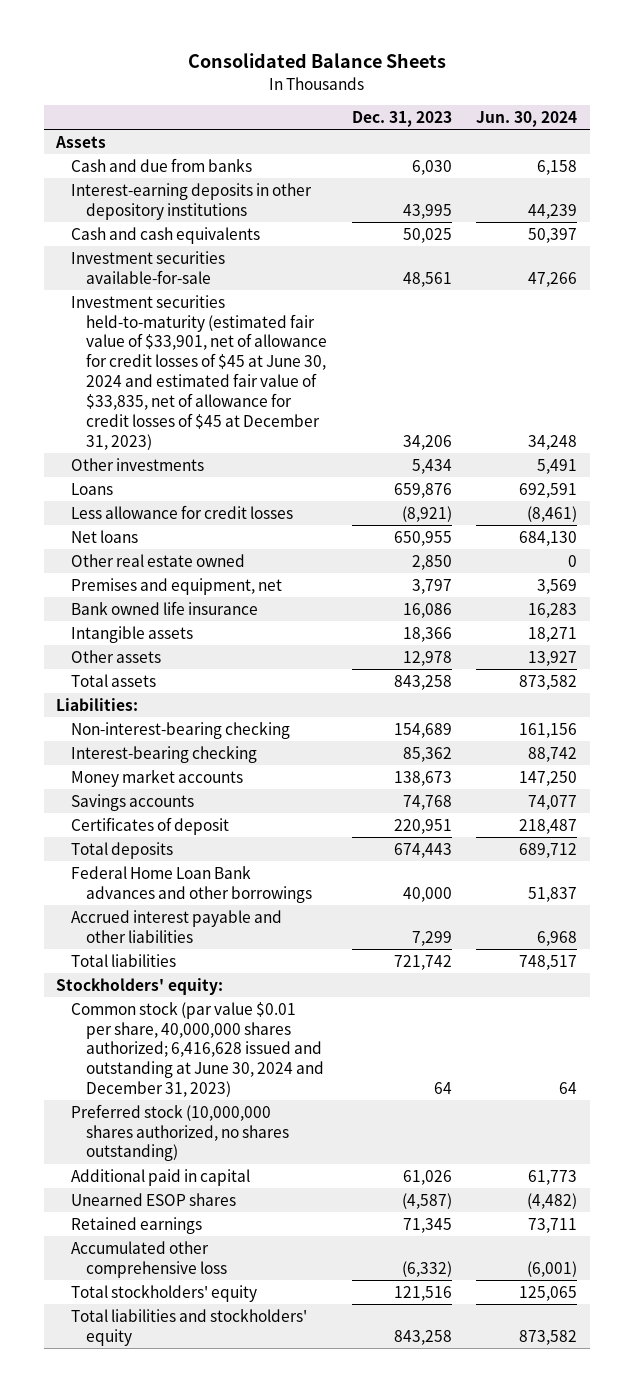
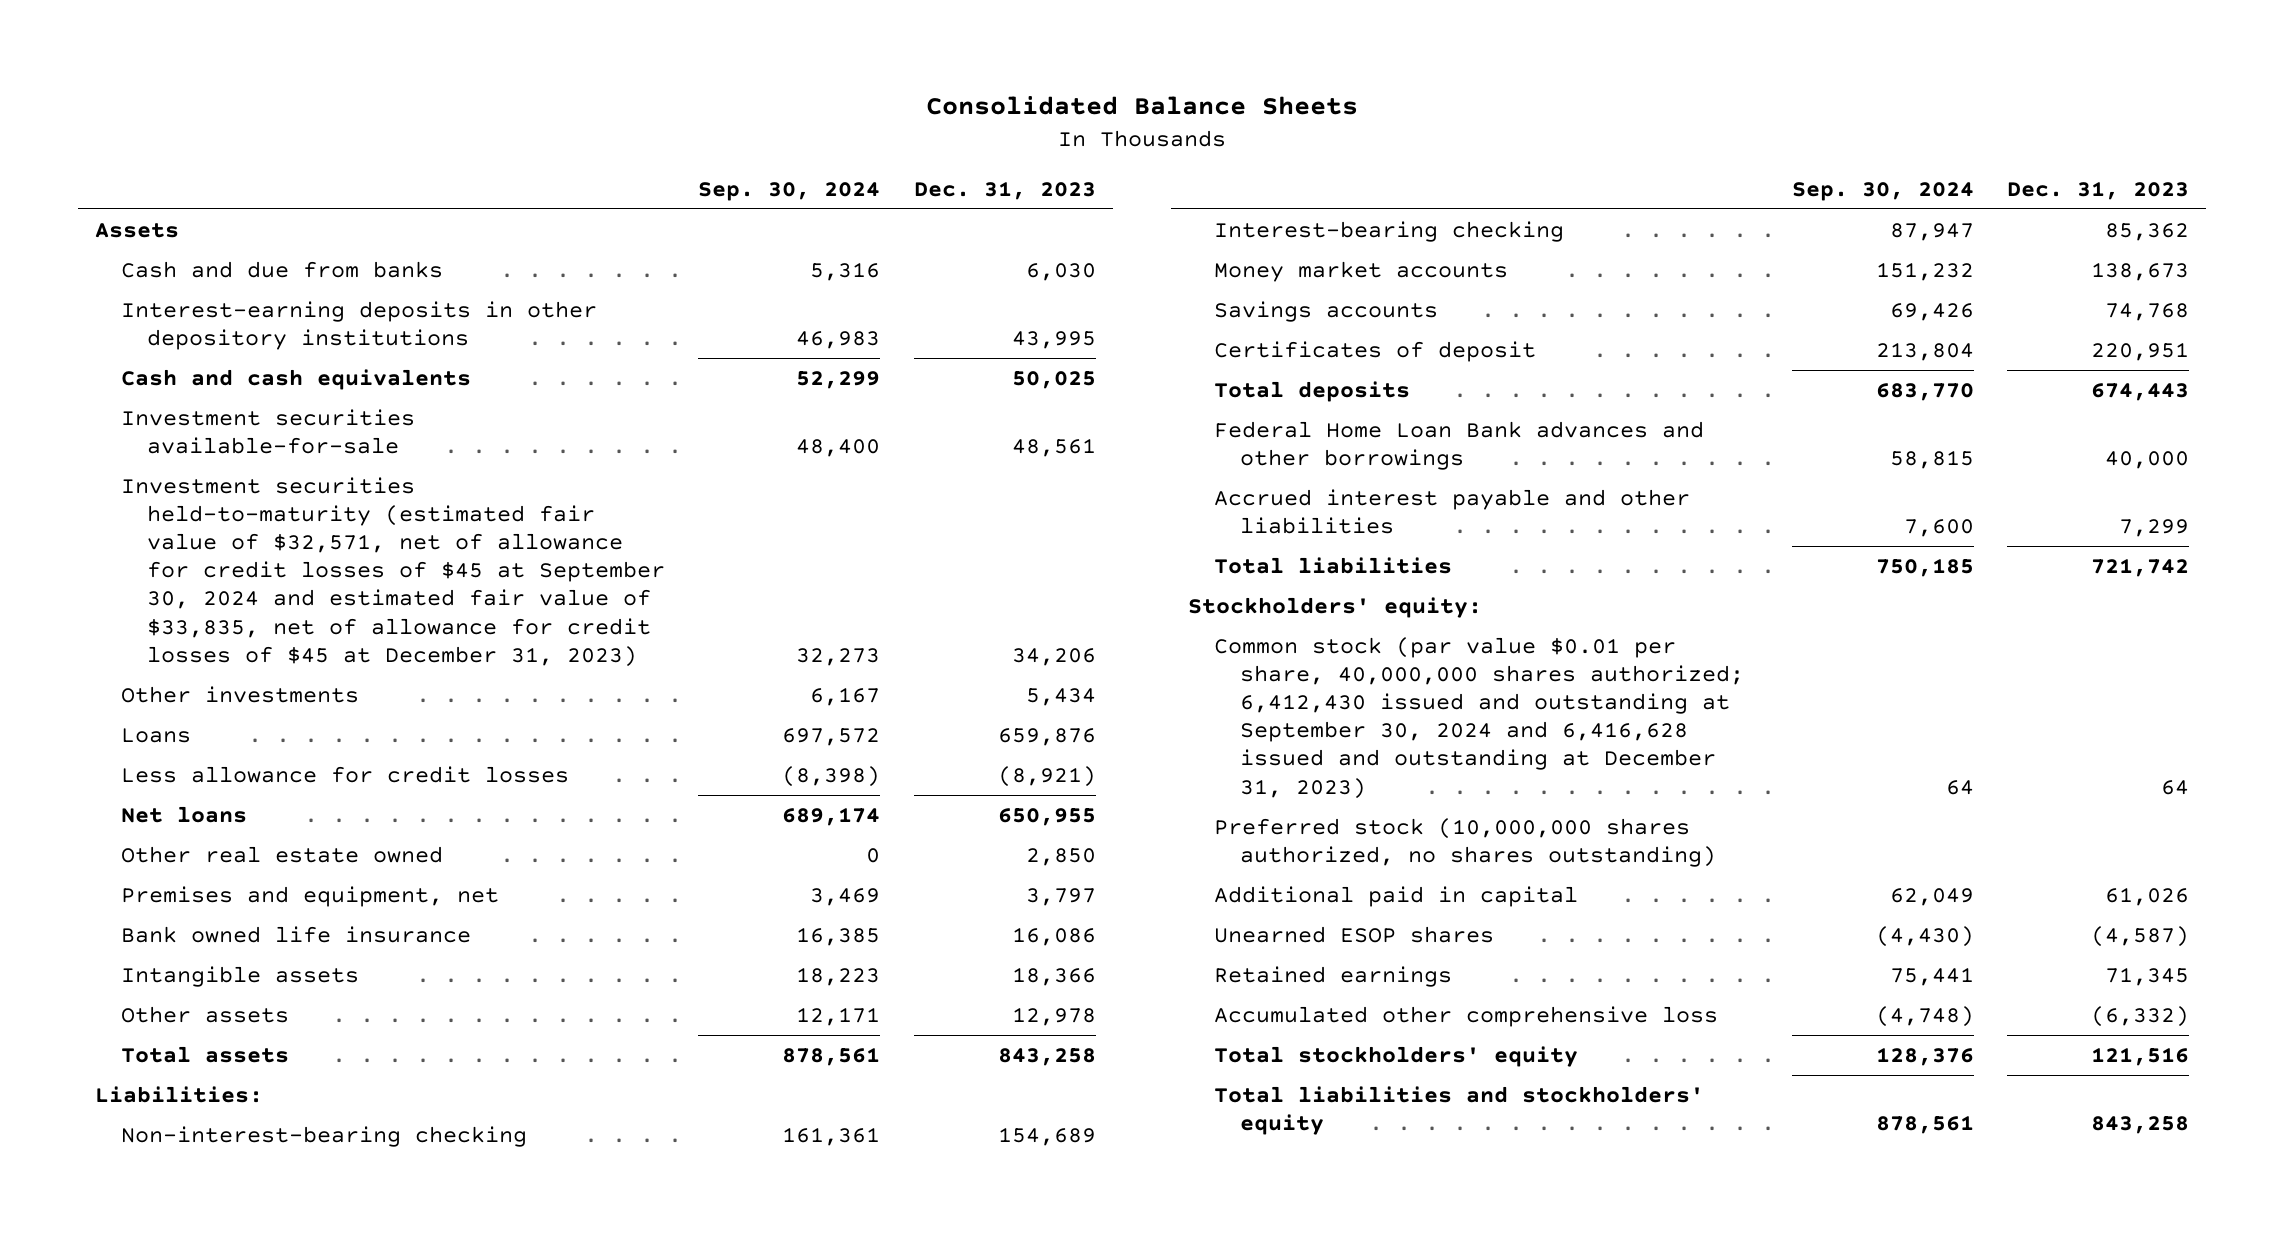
- | Dec. 31, 2023 | Jun. 30, 2024
+ | Sep. 30, 2024 | Dec. 31, 2023
- Investment securities held-to-maturity (estimated fair value of $33,901, net of allowance for credit losses of $45 at June 30, 2024 and estimated fair value of $33,835, net of allowance for credit losses of $45 at December 31, 2023) | 34,206 | 34,248
+ Investment securities held-to-maturity (estimated fair value of $32,571, net of allowance for credit losses of $45 at September 30, 2024 and estimated fair value of $33,835, net of allowance for credit losses of $45 at December 31, 2023) | 32,273 | 34,206
- Common stock (par value $0.01 per share, 40,000,000 shares authorized; 6,416,628 issued and outstanding at June 30, 2024 and December 31, 2023) | 64 | 64
+ Common stock (par value $0.01 per share, 40,000,000 shares authorized; 6,412,430 issued and outstanding at September 30, 2024 and 6,416,628 issued and outstanding at December 31, 2023) | 64 | 64

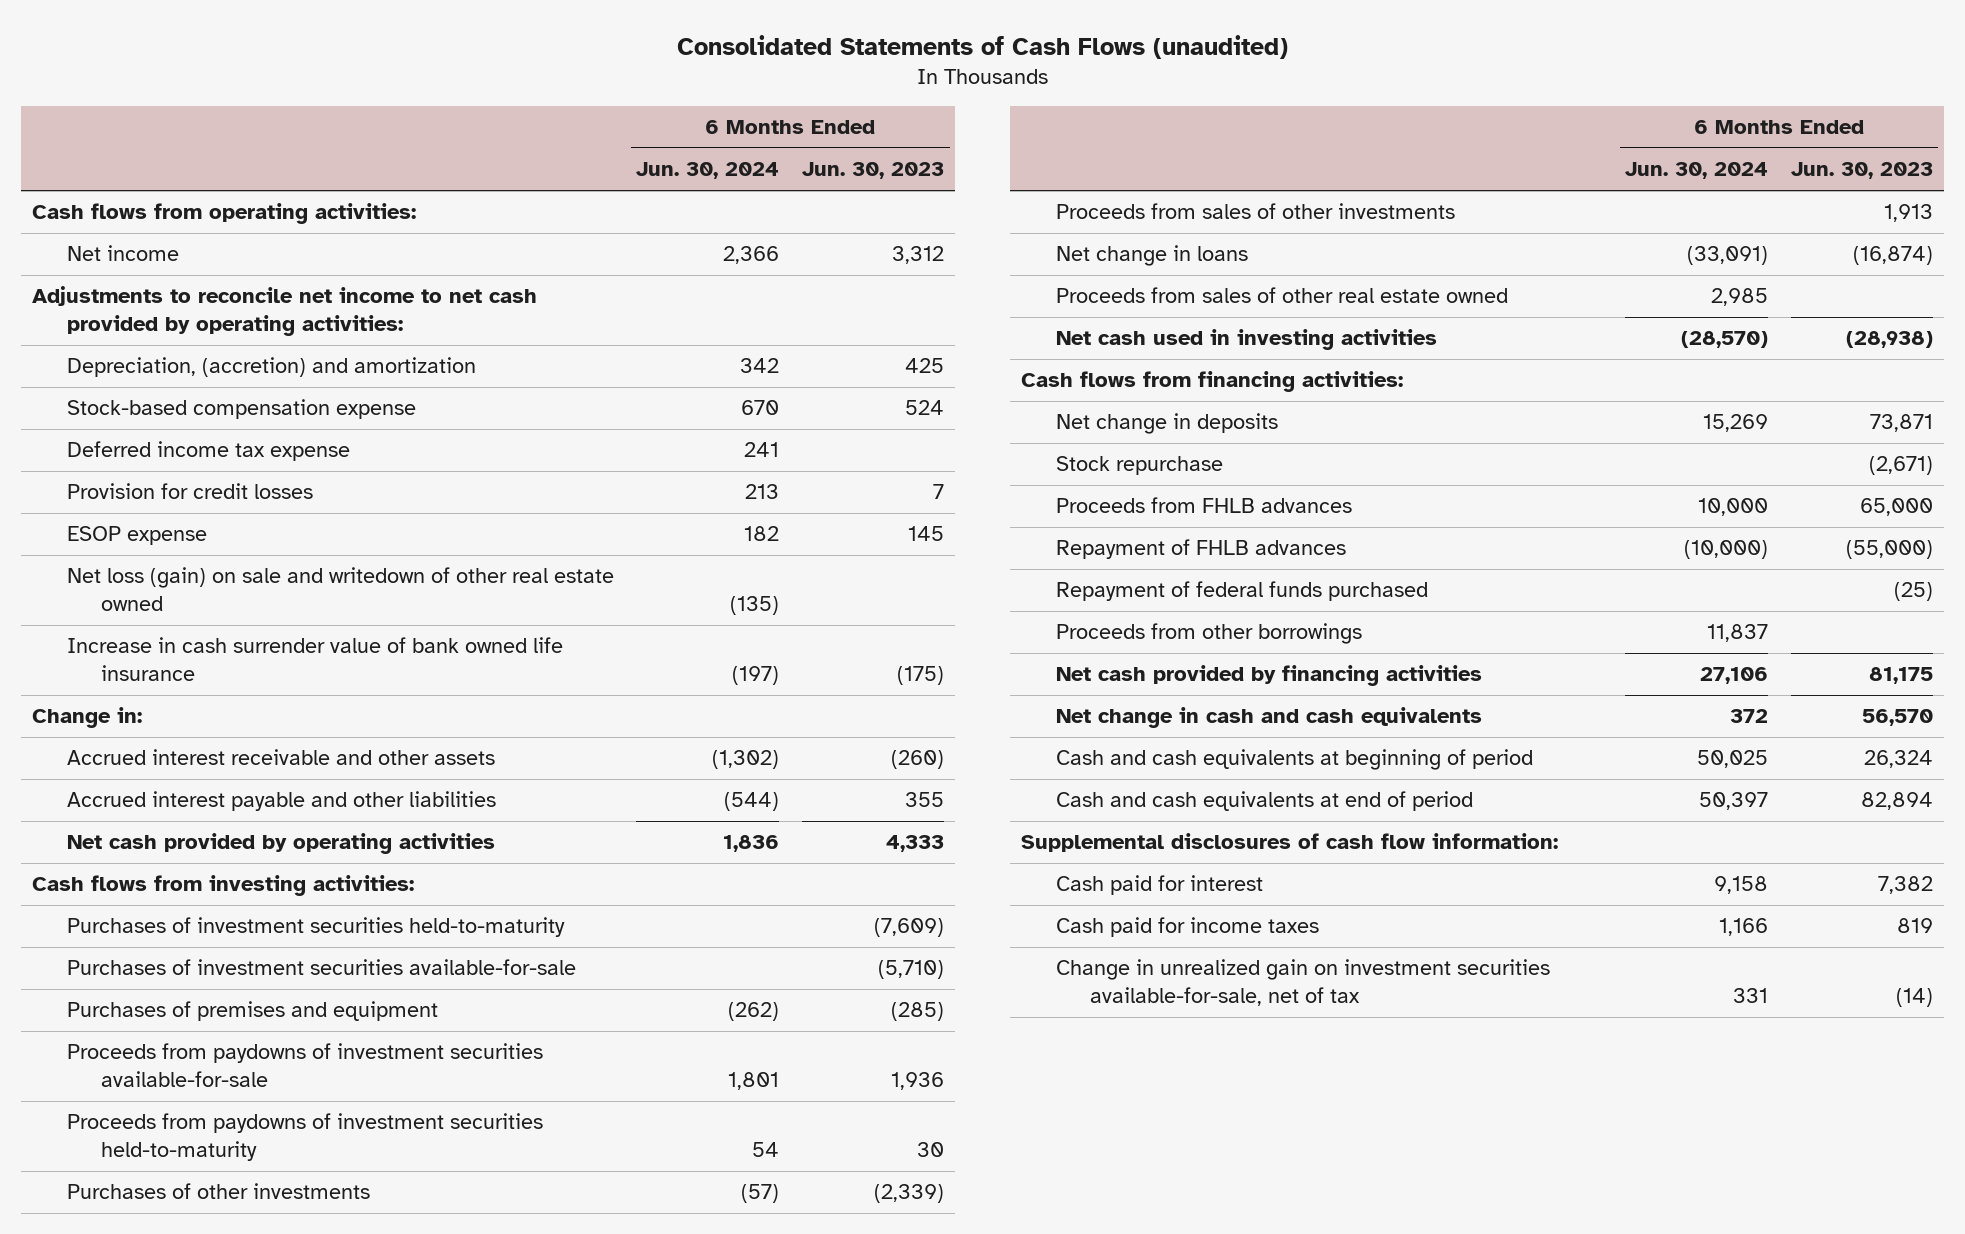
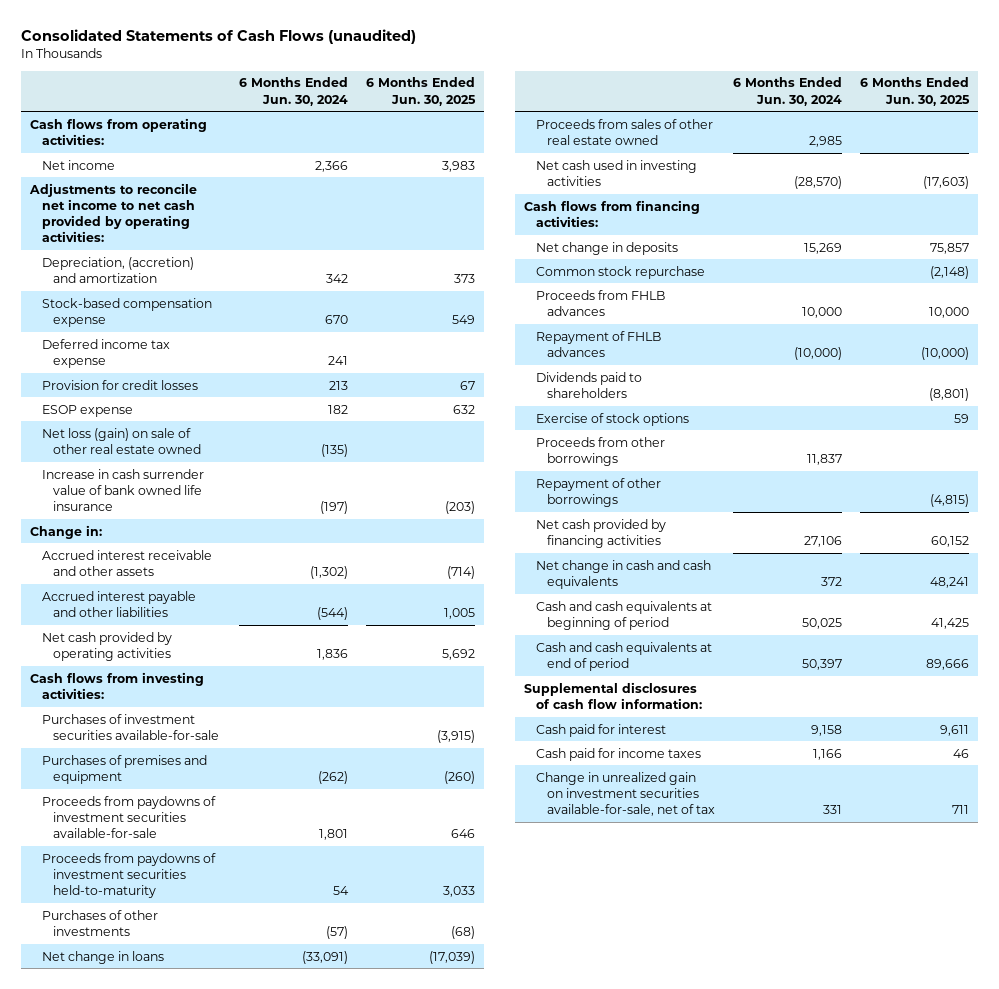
- | 6 Months Ended Jun. 30, 2024 | 6 Months Ended Jun. 30, 2023
+ | 6 Months Ended Jun. 30, 2024 | 6 Months Ended Jun. 30, 2025
- Net loss (gain) on sale and writedown of other real estate owned | (135) |
+ Net loss (gain) on sale of other real estate owned | (135) |
- Purchases of investment securities held-to-maturity | | (7,609)
- Proceeds from sales of other investments | | 1,913
- Stock repurchase | | (2,671)
+ Common stock repurchase | | (2,148)
- Repayment of federal funds purchased | | (25)
+ Dividends paid to shareholders | | (8,801)
+ Exercise of stock options | | 59
+ Repayment of other borrowings | | (4,815)

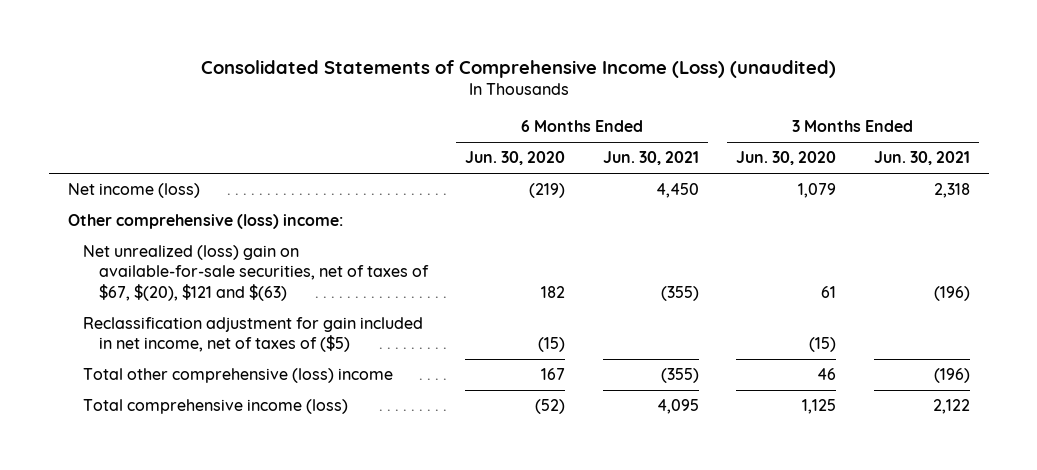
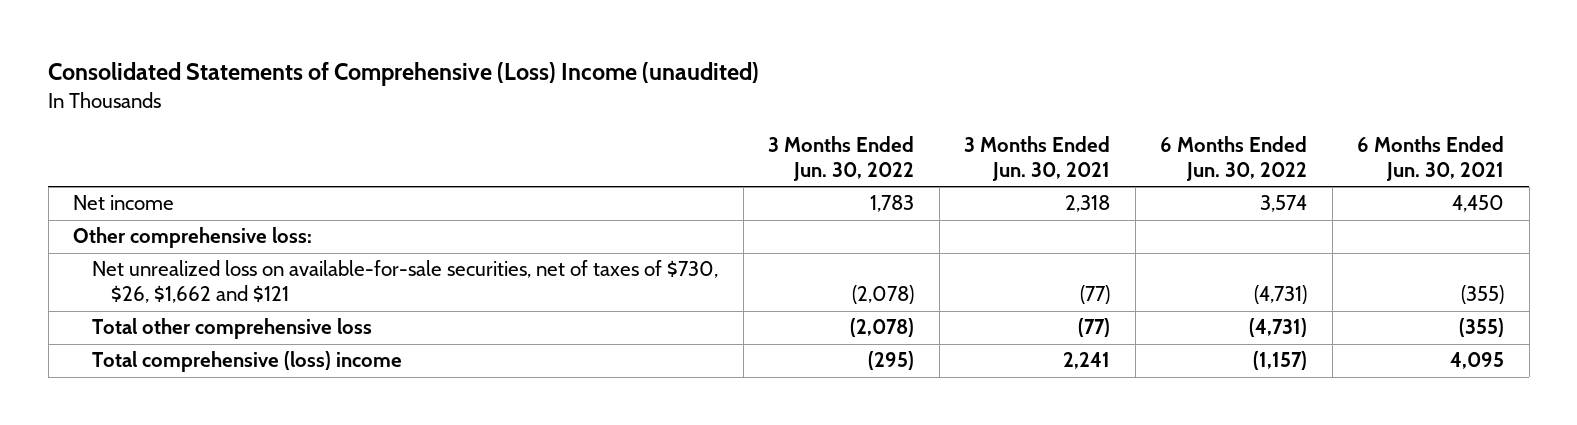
- Consolidated Statements of Comprehensive Income (Loss) (unaudited)
+ Consolidated Statements of Comprehensive (Loss) Income (unaudited)
- | 6 Months Ended Jun. 30, 2020 | 6 Months Ended Jun. 30, 2021 | 3 Months Ended Jun. 30, 2020 | 3 Months Ended Jun. 30, 2021
+ | 3 Months Ended Jun. 30, 2022 | 3 Months Ended Jun. 30, 2021 | 6 Months Ended Jun. 30, 2022 | 6 Months Ended Jun. 30, 2021
- Net income (loss) | (219) | 4,450 | 1,079 | 2,318
- Other comprehensive (loss) income:
- Net unrealized (loss) gain on available-for-sale securities, net of taxes of $67, $(20), $121 and $(63) | 182 | (355) | 61 | (196)
- Reclassification adjustment for gain included in net income, net of taxes of ($5) | (15) | | (15) |
- Total other comprehensive (loss) income | 167 | (355) | 46 | (196)
- Total comprehensive income (loss) | (52) | 4,095 | 1,125 | 2,122
+ Net income | 1,783 | 2,318 | 3,574 | 4,450
+ Other comprehensive loss:
+ Net unrealized loss on available-for-sale securities, net of taxes of $730, $26, $1,662 and $121 | (2,078) | (77) | (4,731) | (355)
+ Total other comprehensive loss | (2,078) | (77) | (4,731) | (355)
+ Total comprehensive (loss) income | (295) | 2,241 | (1,157) | 4,095

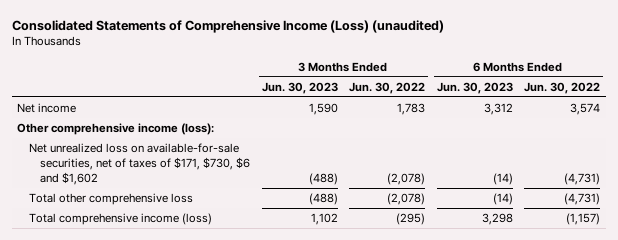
- Consolidated Statements of Comprehensive (Loss) Income (unaudited)
+ Consolidated Statements of Comprehensive Income (Loss) (unaudited)
- | 3 Months Ended Jun. 30, 2022 | 3 Months Ended Jun. 30, 2021 | 6 Months Ended Jun. 30, 2022 | 6 Months Ended Jun. 30, 2021
+ | 3 Months Ended Jun. 30, 2023 | 3 Months Ended Jun. 30, 2022 | 6 Months Ended Jun. 30, 2023 | 6 Months Ended Jun. 30, 2022
- Other comprehensive loss:
- Net unrealized loss on available-for-sale securities, net of taxes of $730, $26, $1,662 and $121 | (2,078) | (77) | (4,731) | (355)
+ Other comprehensive income (loss):
+ Net unrealized loss on available-for-sale securities, net of taxes of $171, $730, $6 and $1,602 | (488) | (2,078) | (14) | (4,731)
- Total comprehensive (loss) income | (295) | 2,241 | (1,157) | 4,095
+ Total comprehensive income (loss) | 1,102 | (295) | 3,298 | (1,157)

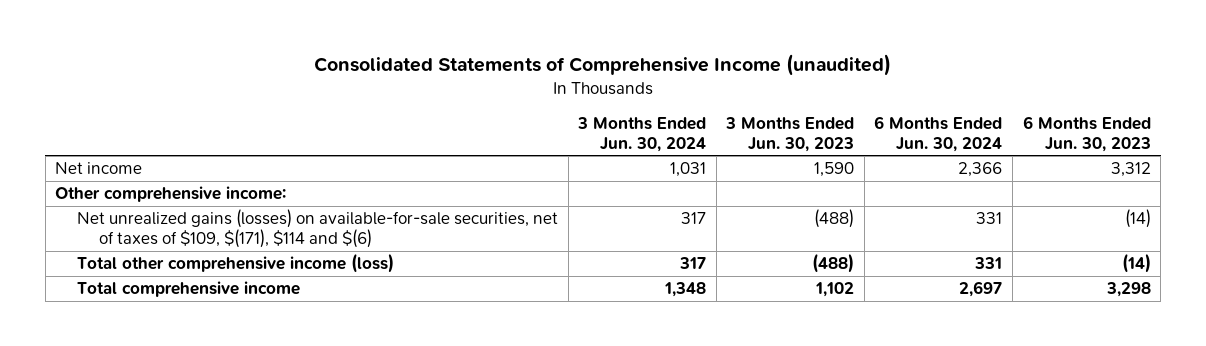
- Consolidated Statements of Comprehensive Income (Loss) (unaudited)
+ Consolidated Statements of Comprehensive Income (unaudited)
- | 3 Months Ended Jun. 30, 2023 | 3 Months Ended Jun. 30, 2022 | 6 Months Ended Jun. 30, 2023 | 6 Months Ended Jun. 30, 2022
+ | 3 Months Ended Jun. 30, 2024 | 3 Months Ended Jun. 30, 2023 | 6 Months Ended Jun. 30, 2024 | 6 Months Ended Jun. 30, 2023
- Other comprehensive income (loss):
- Net unrealized loss on available-for-sale securities, net of taxes of $171, $730, $6 and $1,602 | (488) | (2,078) | (14) | (4,731)
- Total other comprehensive loss | (488) | (2,078) | (14) | (4,731)
- Total comprehensive income (loss) | 1,102 | (295) | 3,298 | (1,157)
+ Other comprehensive income:
+ Net unrealized gains (losses) on available-for-sale securities, net of taxes of $109, $(171), $114 and $(6) | 317 | (488) | 331 | (14)
+ Total other comprehensive income (loss) | 317 | (488) | 331 | (14)
+ Total comprehensive income | 1,348 | 1,102 | 2,697 | 3,298

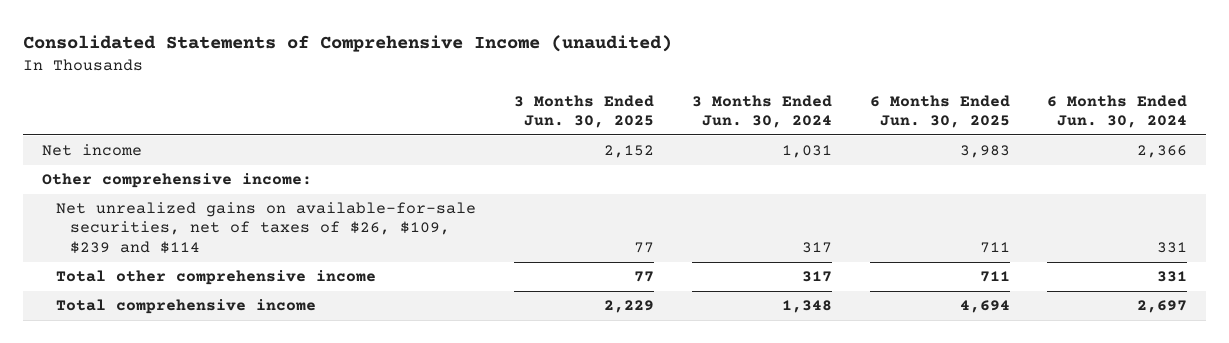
- | 3 Months Ended Jun. 30, 2024 | 3 Months Ended Jun. 30, 2023 | 6 Months Ended Jun. 30, 2024 | 6 Months Ended Jun. 30, 2023
+ | 3 Months Ended Jun. 30, 2025 | 3 Months Ended Jun. 30, 2024 | 6 Months Ended Jun. 30, 2025 | 6 Months Ended Jun. 30, 2024
- Net unrealized gains (losses) on available-for-sale securities, net of taxes of $109, $(171), $114 and $(6) | 317 | (488) | 331 | (14)
- Total other comprehensive income (loss) | 317 | (488) | 331 | (14)
+ Net unrealized gains on available-for-sale securities, net of taxes of $26, $109, $239 and $114 | 77 | 317 | 711 | 331
+ Total other comprehensive income | 77 | 317 | 711 | 331

